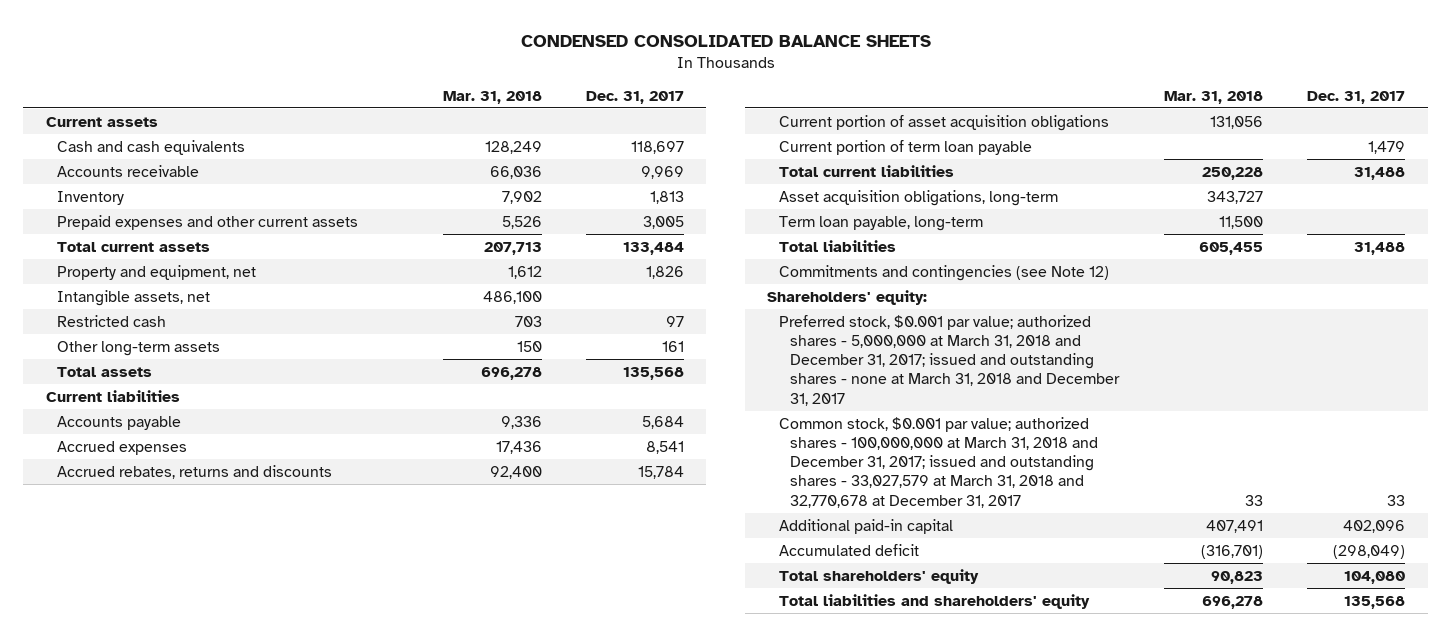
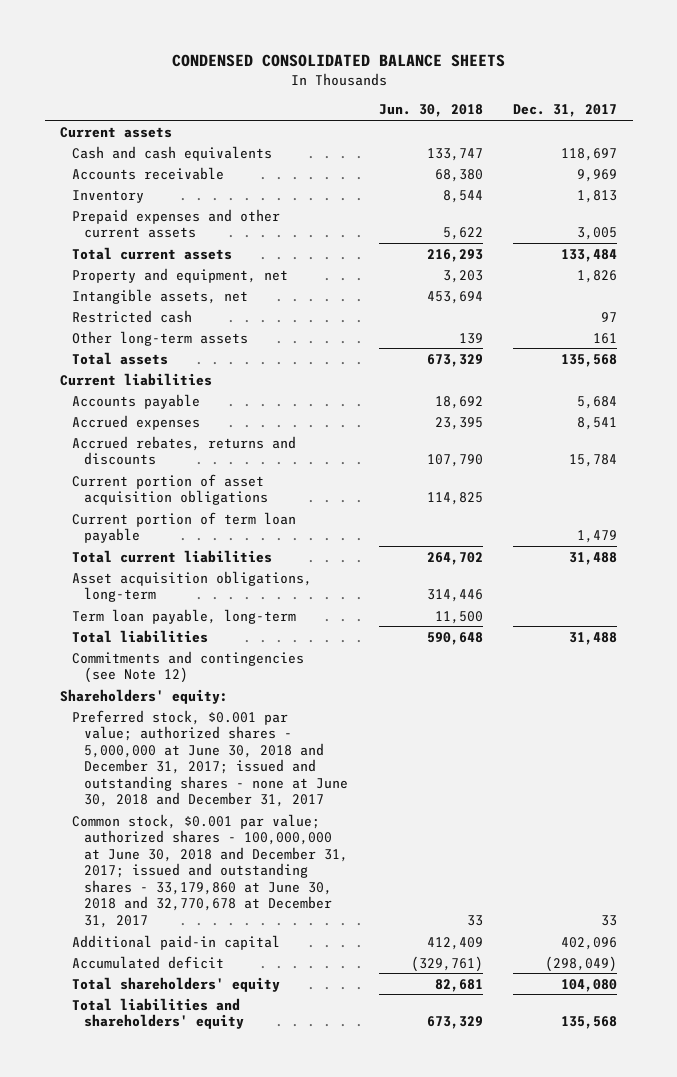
- | Mar. 31, 2018 | Dec. 31, 2017
+ | Jun. 30, 2018 | Dec. 31, 2017
- Preferred stock, $0.001 par value; authorized shares - 5,000,000 at March 31, 2018 and December 31, 2017; issued and outstanding shares - none at March 31, 2018 and December 31, 2017
- Common stock, $0.001 par value; authorized shares - 100,000,000 at March 31, 2018 and December 31, 2017; issued and outstanding shares - 33,027,579 at March 31, 2018 and 32,770,678 at December 31, 2017 | 33 | 33
+ Preferred stock, $0.001 par value; authorized shares - 5,000,000 at June 30, 2018 and December 31, 2017; issued and outstanding shares - none at June 30, 2018 and December 31, 2017
+ Common stock, $0.001 par value; authorized shares - 100,000,000 at June 30, 2018 and December 31, 2017; issued and outstanding shares - 33,179,860 at June 30, 2018 and 32,770,678 at December 31, 2017 | 33 | 33

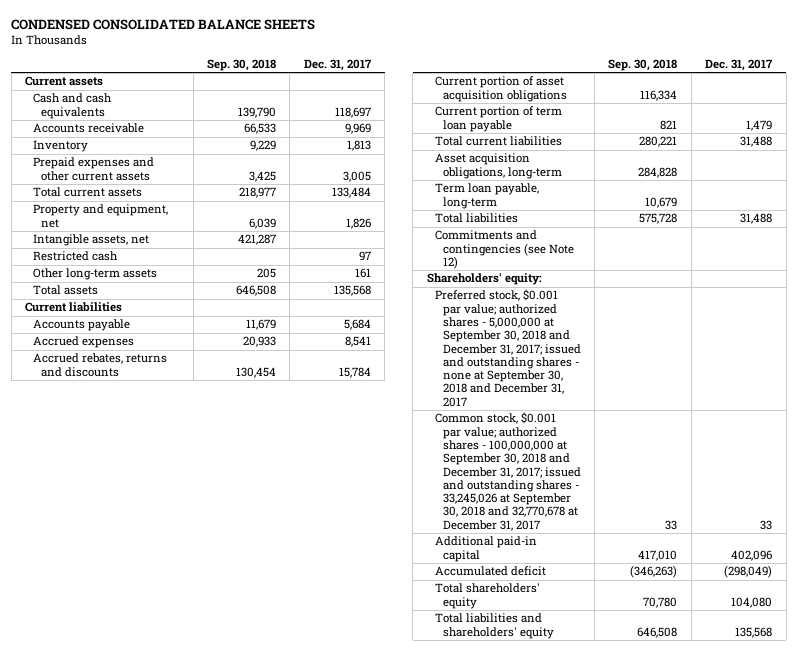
- | Jun. 30, 2018 | Dec. 31, 2017
+ | Sep. 30, 2018 | Dec. 31, 2017
- Preferred stock, $0.001 par value; authorized shares - 5,000,000 at June 30, 2018 and December 31, 2017; issued and outstanding shares - none at June 30, 2018 and December 31, 2017
- Common stock, $0.001 par value; authorized shares - 100,000,000 at June 30, 2018 and December 31, 2017; issued and outstanding shares - 33,179,860 at June 30, 2018 and 32,770,678 at December 31, 2017 | 33 | 33
+ Preferred stock, $0.001 par value; authorized shares - 5,000,000 at September 30, 2018 and December 31, 2017; issued and outstanding shares - none at September 30, 2018 and December 31, 2017
+ Common stock, $0.001 par value; authorized shares - 100,000,000 at September 30, 2018 and December 31, 2017; issued and outstanding shares - 33,245,026 at September 30, 2018 and 32,770,678 at December 31, 2017 | 33 | 33

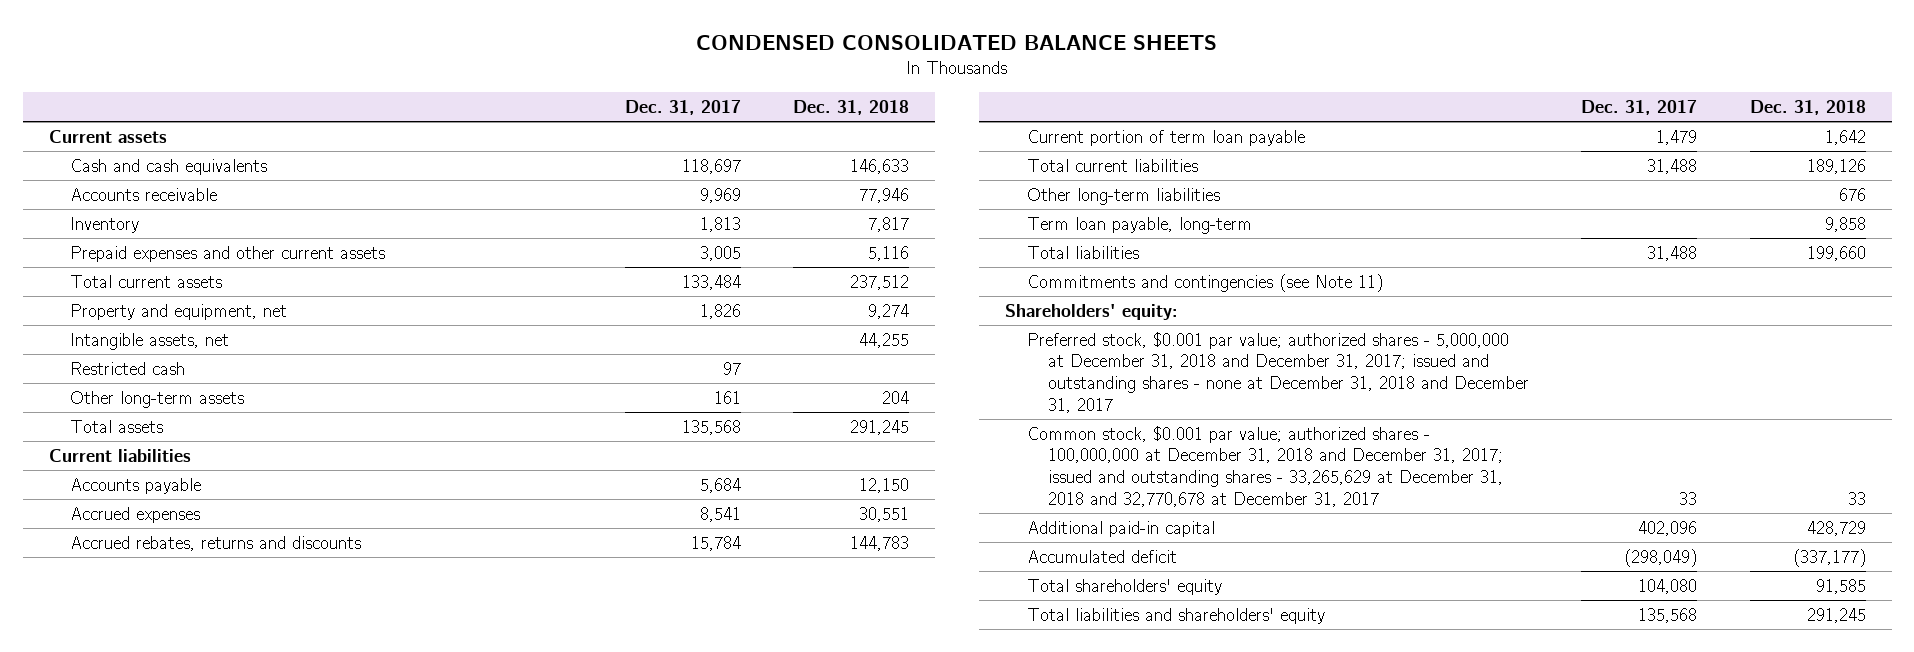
- | Sep. 30, 2018 | Dec. 31, 2017
+ | Dec. 31, 2017 | Dec. 31, 2018
- Current portion of asset acquisition obligations | 116,334 |
- Asset acquisition obligations, long-term | 284,828 |
+ Other long-term liabilities | | 676
- Commitments and contingencies (see Note 12)
+ Commitments and contingencies (see Note 11)
- Preferred stock, $0.001 par value; authorized shares - 5,000,000 at September 30, 2018 and December 31, 2017; issued and outstanding shares - none at September 30, 2018 and December 31, 2017
- Common stock, $0.001 par value; authorized shares - 100,000,000 at September 30, 2018 and December 31, 2017; issued and outstanding shares - 33,245,026 at September 30, 2018 and 32,770,678 at December 31, 2017 | 33 | 33
+ Preferred stock, $0.001 par value; authorized shares - 5,000,000 at December 31, 2018 and December 31, 2017; issued and outstanding shares - none at December 31, 2018 and December 31, 2017
+ Common stock, $0.001 par value; authorized shares - 100,000,000 at December 31, 2018 and December 31, 2017; issued and outstanding shares - 33,265,629 at December 31, 2018 and 32,770,678 at December 31, 2017 | 33 | 33

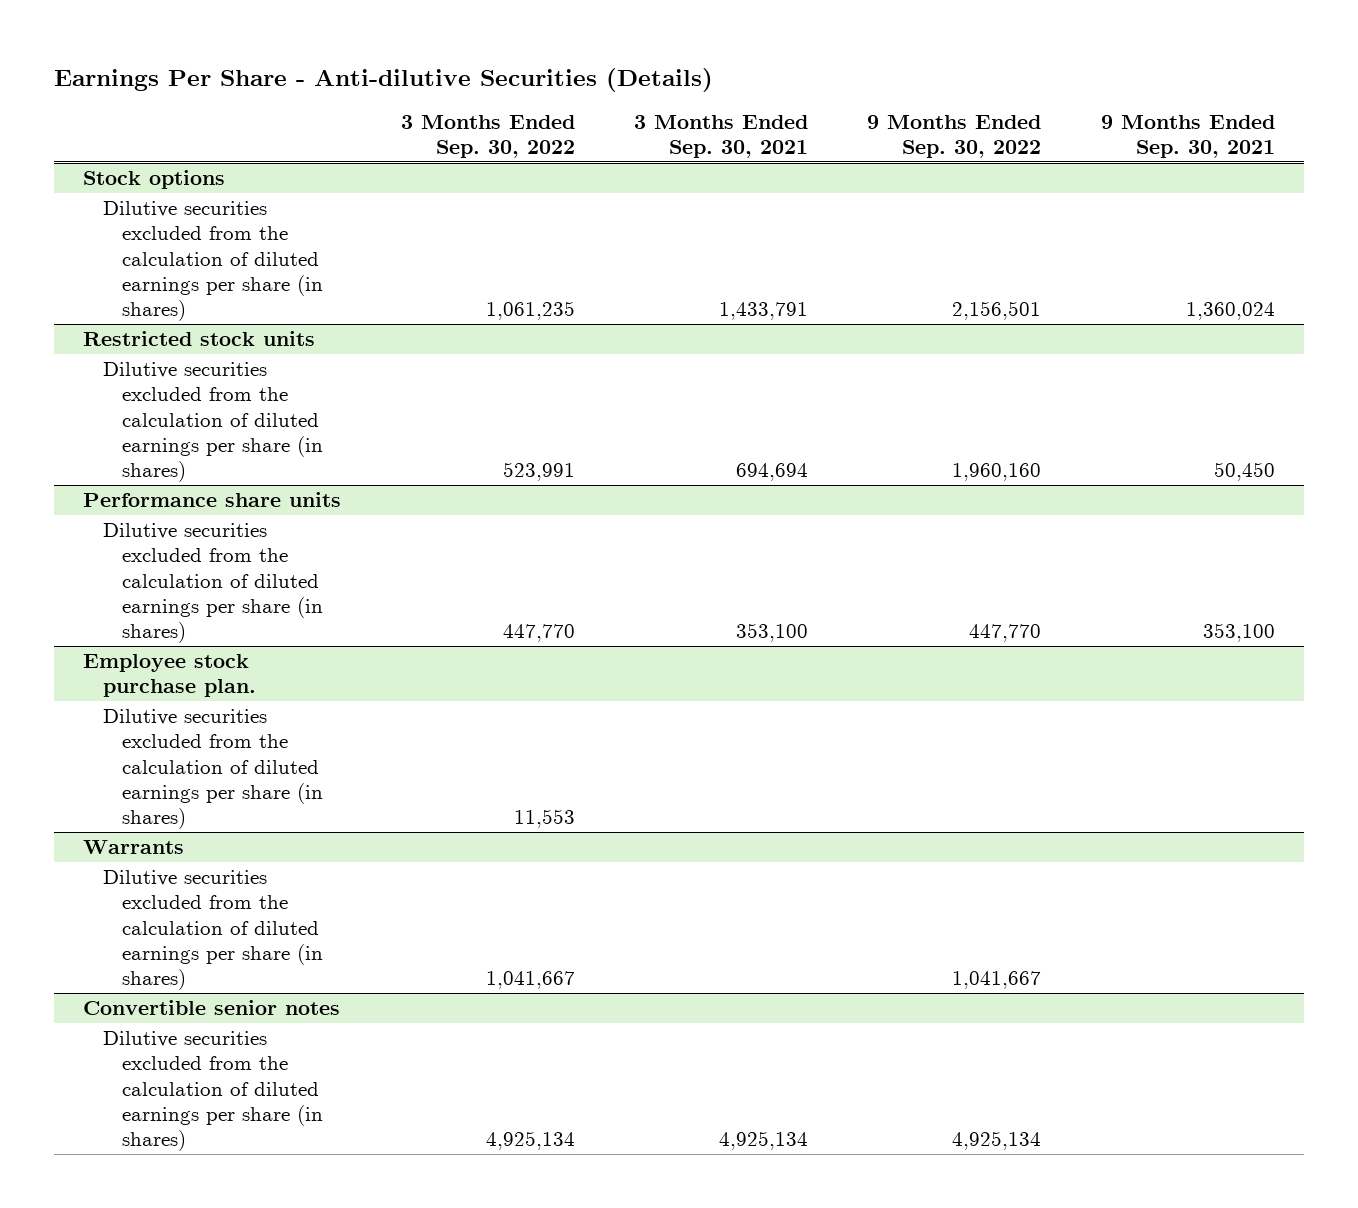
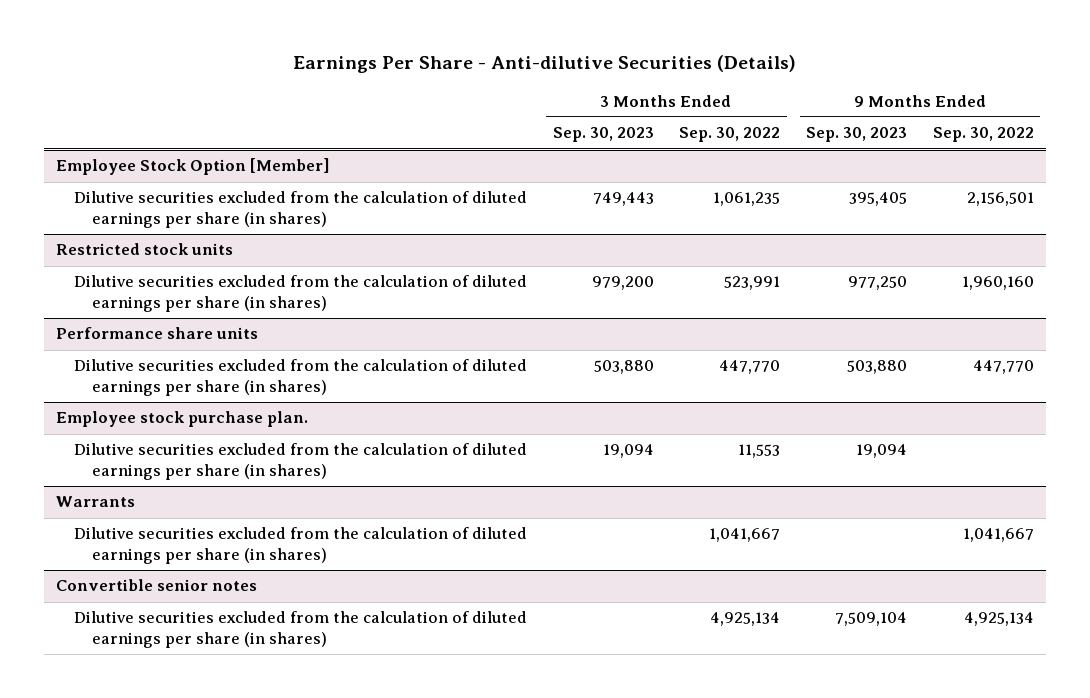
- | 3 Months Ended Sep. 30, 2022 | 3 Months Ended Sep. 30, 2021 | 9 Months Ended Sep. 30, 2022 | 9 Months Ended Sep. 30, 2021
+ | 3 Months Ended Sep. 30, 2023 | 3 Months Ended Sep. 30, 2022 | 9 Months Ended Sep. 30, 2023 | 9 Months Ended Sep. 30, 2022
- Stock options
+ Employee Stock Option [Member]

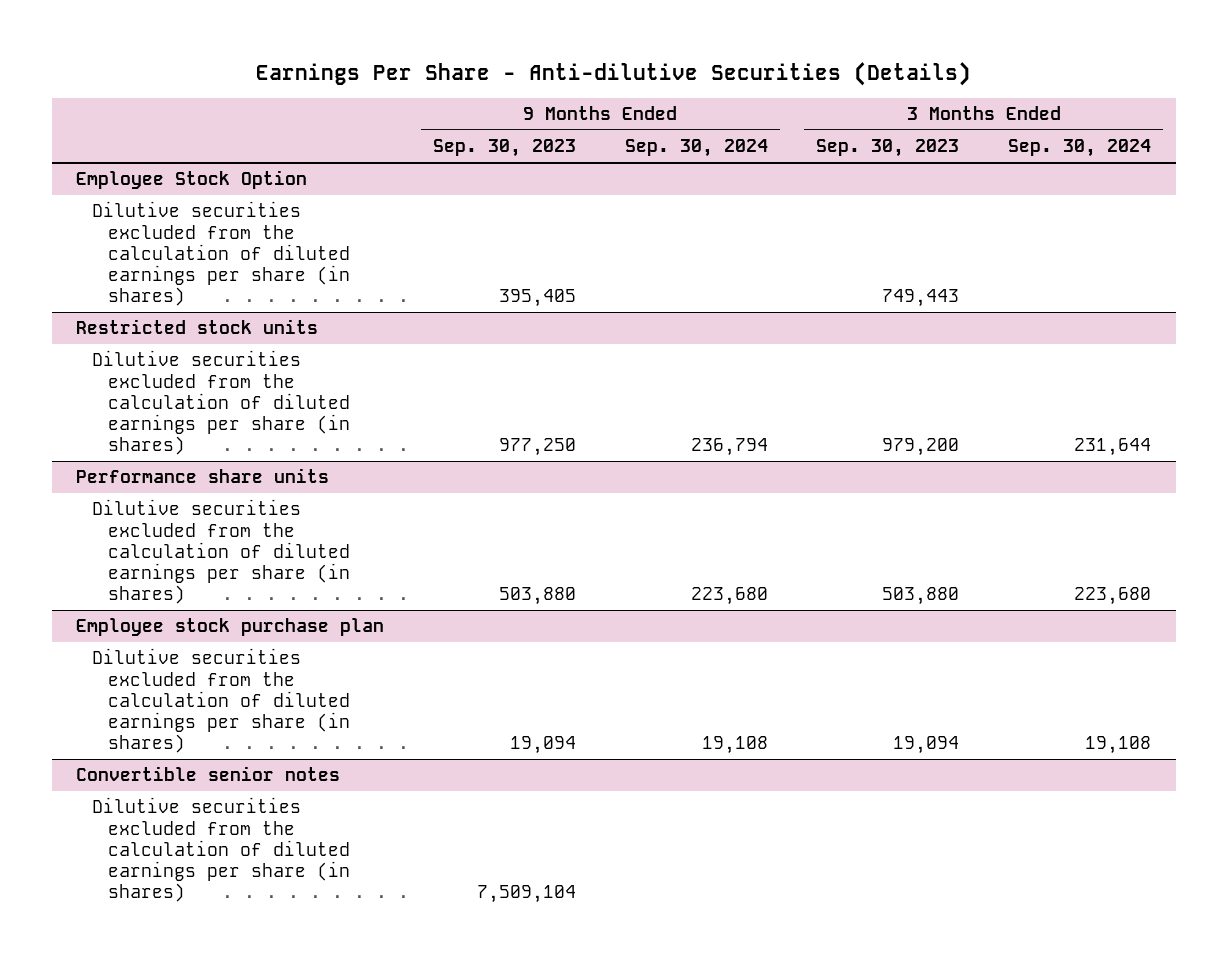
- | 3 Months Ended Sep. 30, 2023 | 3 Months Ended Sep. 30, 2022 | 9 Months Ended Sep. 30, 2023 | 9 Months Ended Sep. 30, 2022
+ | 9 Months Ended Sep. 30, 2023 | 9 Months Ended Sep. 30, 2024 | 3 Months Ended Sep. 30, 2023 | 3 Months Ended Sep. 30, 2024
- Employee Stock Option [Member]
+ Employee Stock Option
- Employee stock purchase plan.
+ Employee stock purchase plan
- Warrants
- Dilutive securities excluded from the calculation of diluted earnings per share (in shares) | | 1,041,667 | | 1,041,667

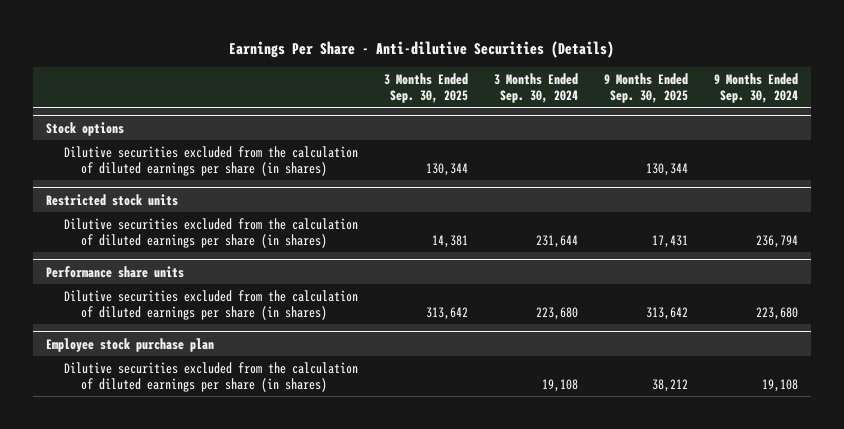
- | 9 Months Ended Sep. 30, 2023 | 9 Months Ended Sep. 30, 2024 | 3 Months Ended Sep. 30, 2023 | 3 Months Ended Sep. 30, 2024
+ | 3 Months Ended Sep. 30, 2025 | 3 Months Ended Sep. 30, 2024 | 9 Months Ended Sep. 30, 2025 | 9 Months Ended Sep. 30, 2024
- Employee Stock Option
+ Stock options
- Convertible senior notes
- Dilutive securities excluded from the calculation of diluted earnings per share (in shares) | 7,509,104 | | |

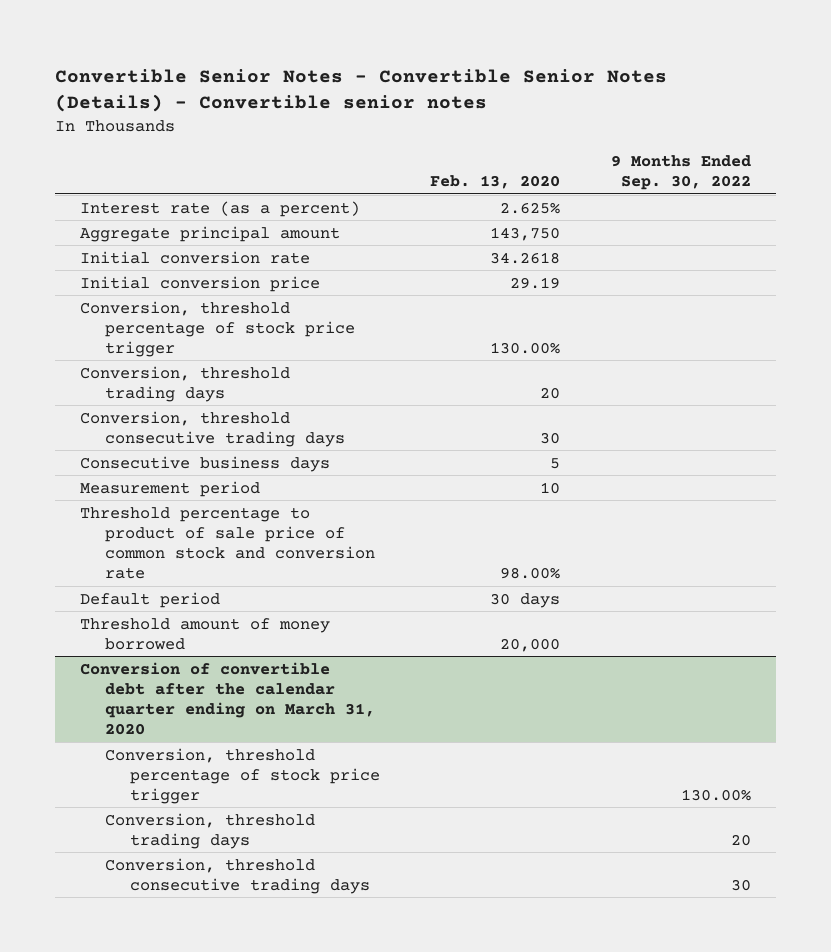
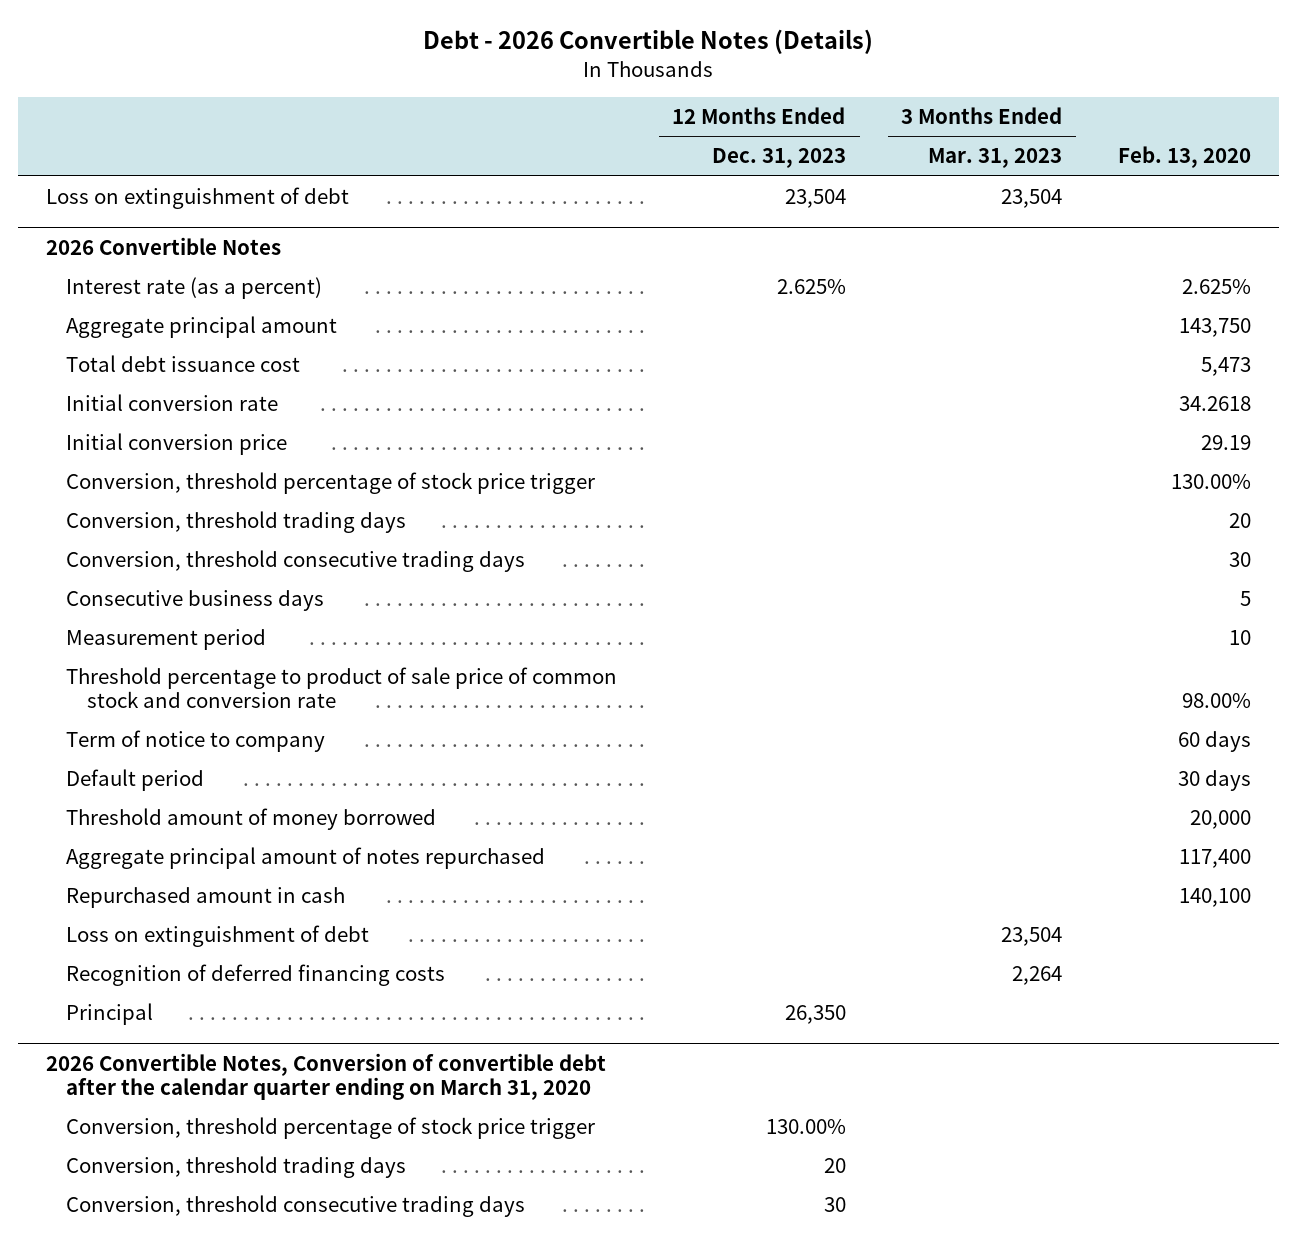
- Convertible Senior Notes - Convertible Senior Notes (Details) - Convertible senior notes
+ Debt - 2026 Convertible Notes (Details)
- | Feb. 13, 2020 | 9 Months Ended Sep. 30, 2022
+ | 12 Months Ended Dec. 31, 2023 | 3 Months Ended Mar. 31, 2023 | Feb. 13, 2020
+ Loss on extinguishment of debt | 23,504 | 23,504 |
+ 2026 Convertible Notes
+ Total debt issuance cost | | | 5,473
+ Term of notice to company | | | 60 days
- Conversion of convertible debt after the calendar quarter ending on March 31, 2020
+ Aggregate principal amount of notes repurchased | | | 117,400
+ Repurchased amount in cash | | | 140,100
+ Loss on extinguishment of debt | | 23,504 |
+ Recognition of deferred financing costs | | 2,264 |
+ Principal | 26,350 | |
+ 2026 Convertible Notes, Conversion of convertible debt after the calendar quarter ending on March 31, 2020

